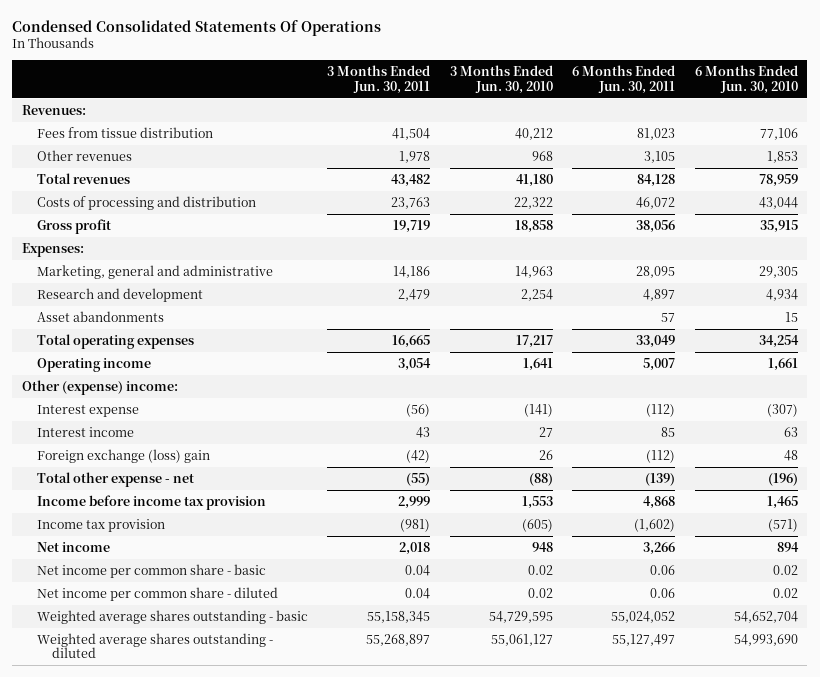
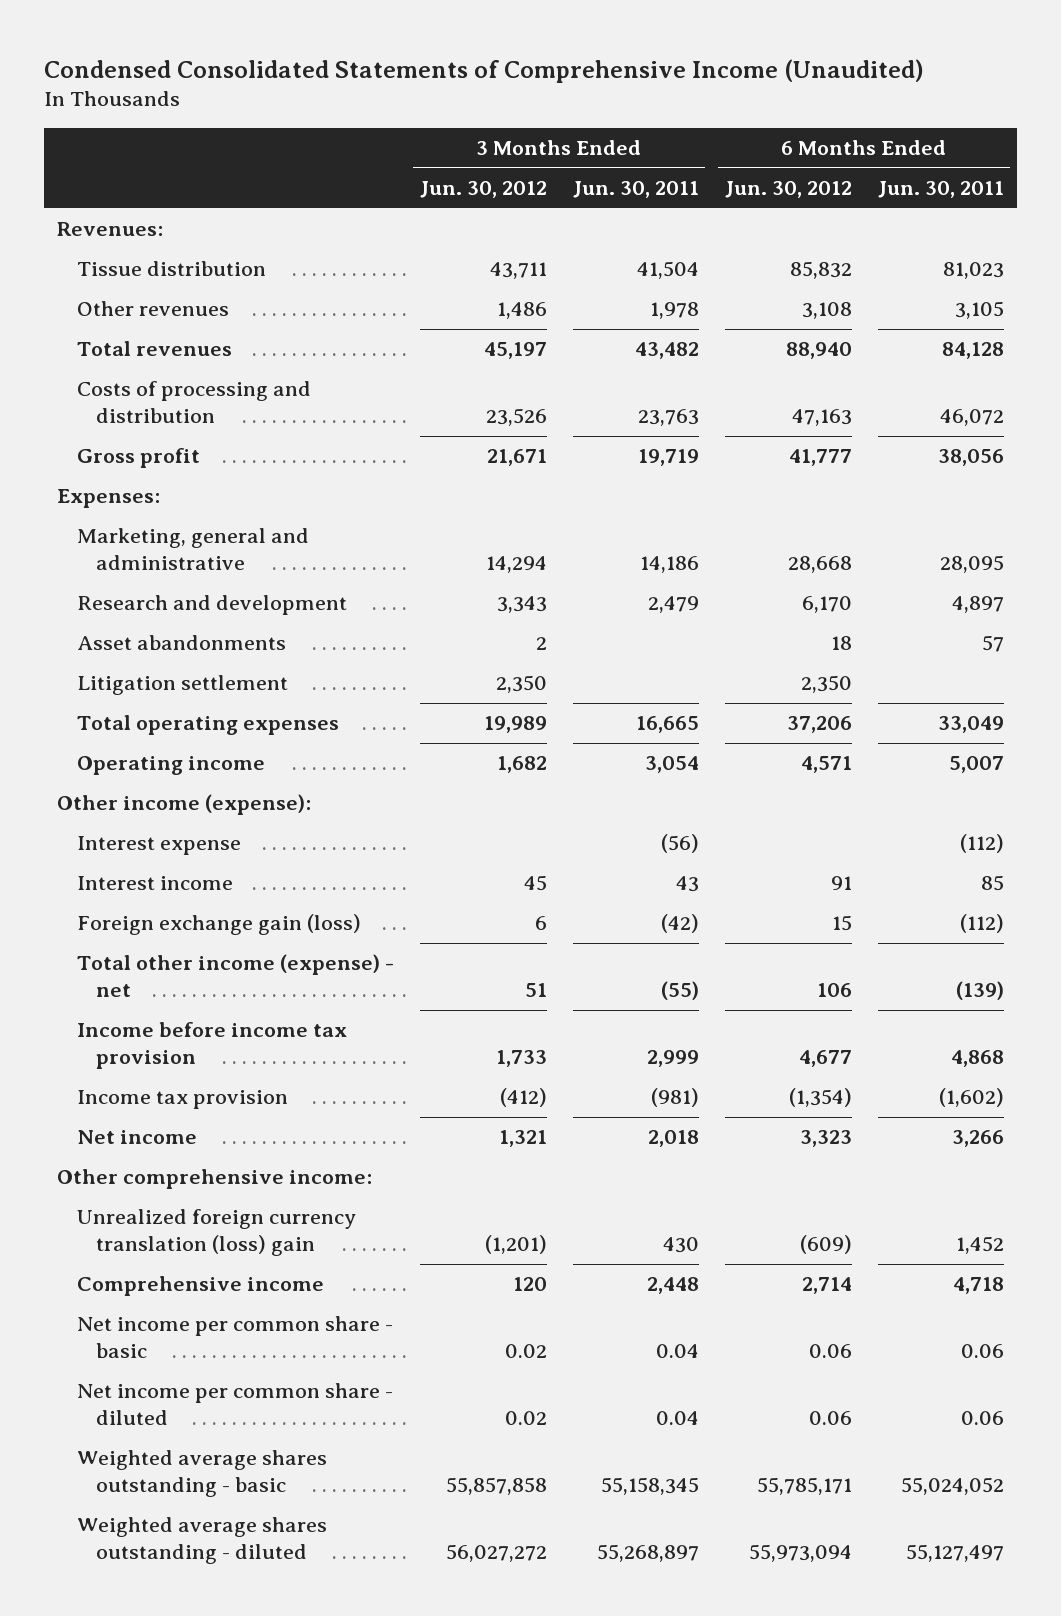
- Condensed Consolidated Statements Of Operations
+ Condensed Consolidated Statements of Comprehensive Income (Unaudited)
- | 3 Months Ended Jun. 30, 2011 | 3 Months Ended Jun. 30, 2010 | 6 Months Ended Jun. 30, 2011 | 6 Months Ended Jun. 30, 2010
+ | 3 Months Ended Jun. 30, 2012 | 3 Months Ended Jun. 30, 2011 | 6 Months Ended Jun. 30, 2012 | 6 Months Ended Jun. 30, 2011
- Fees from tissue distribution | 41,504 | 40,212 | 81,023 | 77,106
+ Tissue distribution | 43,711 | 41,504 | 85,832 | 81,023
+ Litigation settlement | 2,350 | | 2,350 |
- Other (expense) income:
+ Other income (expense):
- Foreign exchange (loss) gain | (42) | 26 | (112) | 48
- Total other expense - net | (55) | (88) | (139) | (196)
+ Foreign exchange gain (loss) | 6 | (42) | 15 | (112)
+ Total other income (expense) - net | 51 | (55) | 106 | (139)
+ Other comprehensive income:
+ Unrealized foreign currency translation (loss) gain | (1,201) | 430 | (609) | 1,452
+ Comprehensive income | 120 | 2,448 | 2,714 | 4,718

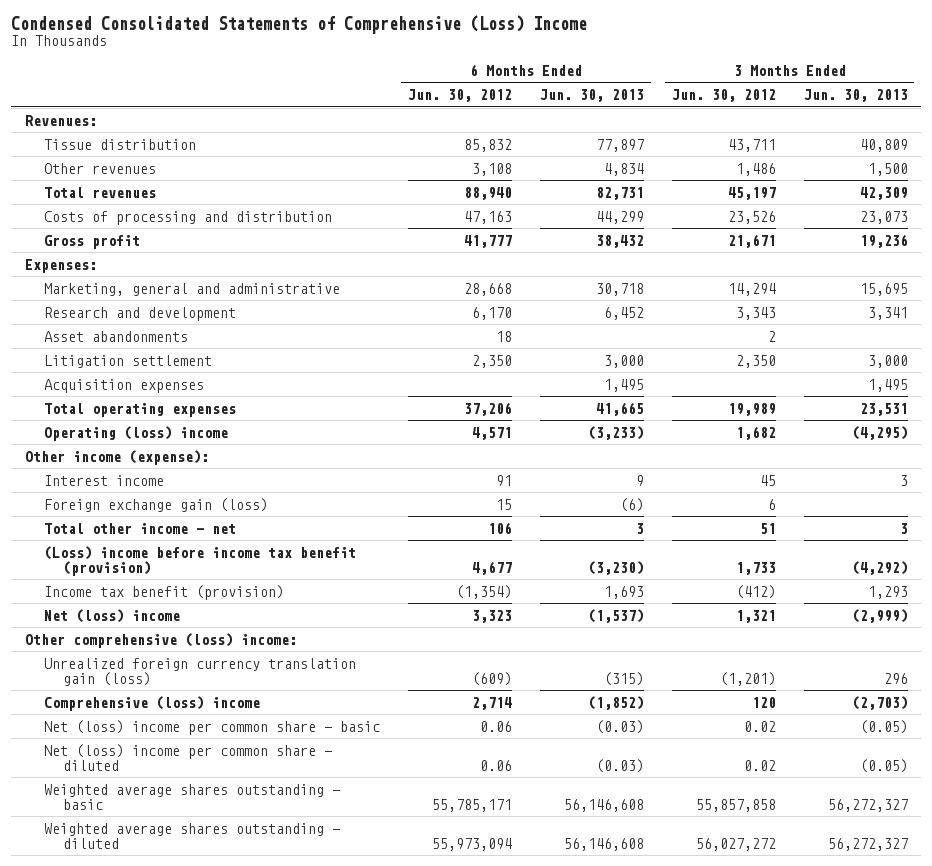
- Condensed Consolidated Statements of Comprehensive Income (Unaudited)
+ Condensed Consolidated Statements of Comprehensive (Loss) Income
- | 3 Months Ended Jun. 30, 2012 | 3 Months Ended Jun. 30, 2011 | 6 Months Ended Jun. 30, 2012 | 6 Months Ended Jun. 30, 2011
+ | 6 Months Ended Jun. 30, 2012 | 6 Months Ended Jun. 30, 2013 | 3 Months Ended Jun. 30, 2012 | 3 Months Ended Jun. 30, 2013
+ Acquisition expenses | | 1,495 | | 1,495
- Operating income | 1,682 | 3,054 | 4,571 | 5,007
+ Operating (loss) income | 4,571 | (3,233) | 1,682 | (4,295)
- Interest expense | | (56) | | (112)
- Total other income (expense) - net | 51 | (55) | 106 | (139)
- Income before income tax provision | 1,733 | 2,999 | 4,677 | 4,868
- Income tax provision | (412) | (981) | (1,354) | (1,602)
- Net income | 1,321 | 2,018 | 3,323 | 3,266
- Other comprehensive income:
- Unrealized foreign currency translation (loss) gain | (1,201) | 430 | (609) | 1,452
- Comprehensive income | 120 | 2,448 | 2,714 | 4,718
- Net income per common share - basic | 0.02 | 0.04 | 0.06 | 0.06
- Net income per common share - diluted | 0.02 | 0.04 | 0.06 | 0.06
+ Total other income - net | 106 | 3 | 51 | 3
+ (Loss) income before income tax benefit (provision) | 4,677 | (3,230) | 1,733 | (4,292)
+ Income tax benefit (provision) | (1,354) | 1,693 | (412) | 1,293
+ Net (loss) income | 3,323 | (1,537) | 1,321 | (2,999)
+ Other comprehensive (loss) income:
+ Unrealized foreign currency translation gain (loss) | (609) | (315) | (1,201) | 296
+ Comprehensive (loss) income | 2,714 | (1,852) | 120 | (2,703)
+ Net (loss) income per common share - basic | 0.06 | (0.03) | 0.02 | (0.05)
+ Net (loss) income per common share - diluted | 0.06 | (0.03) | 0.02 | (0.05)

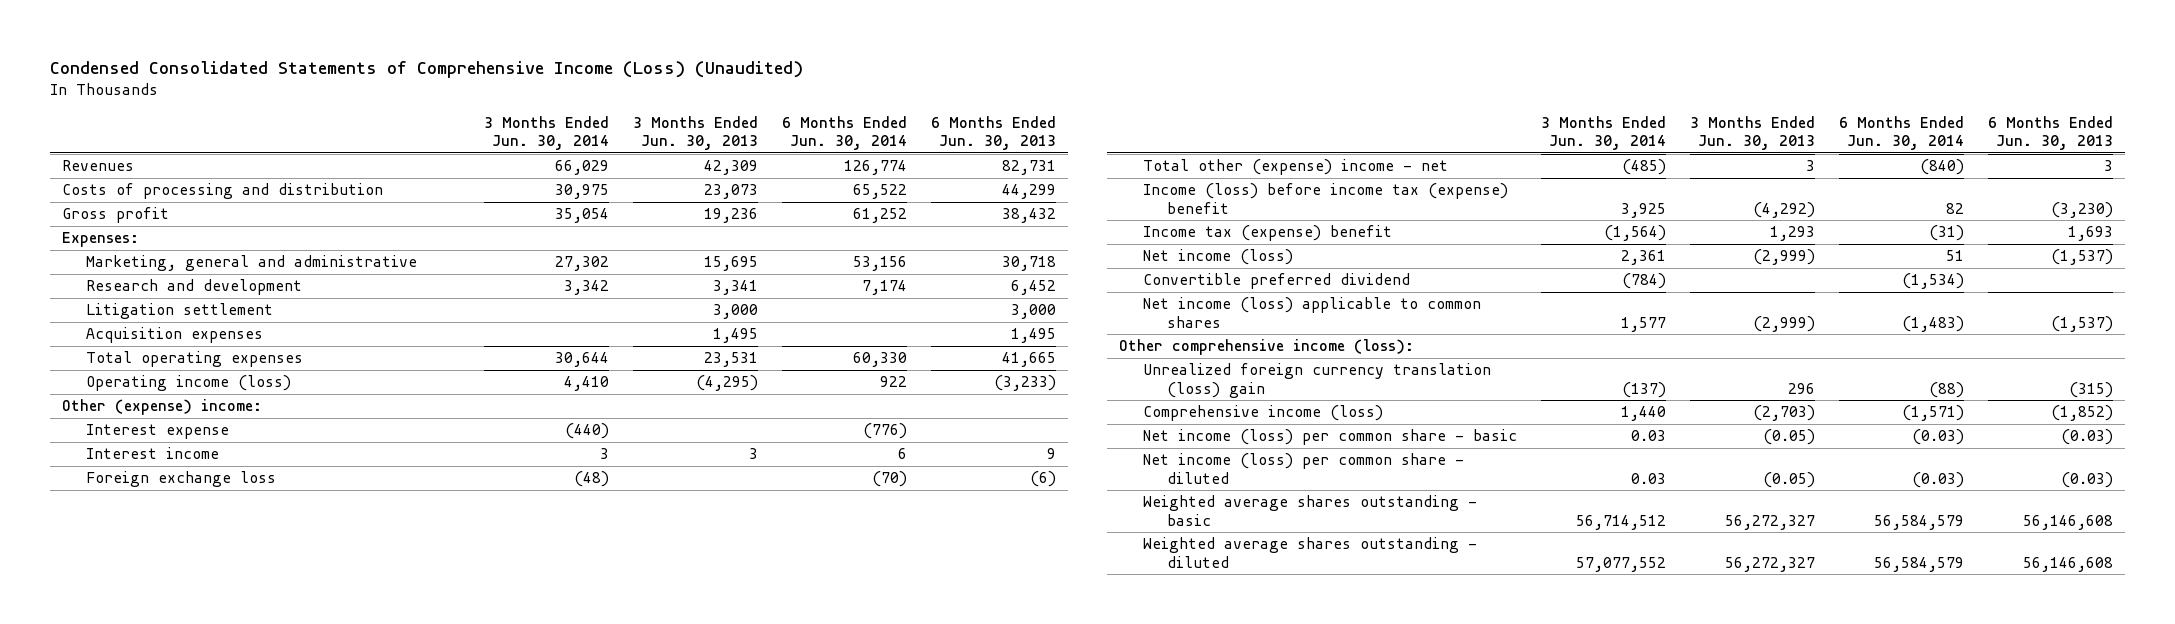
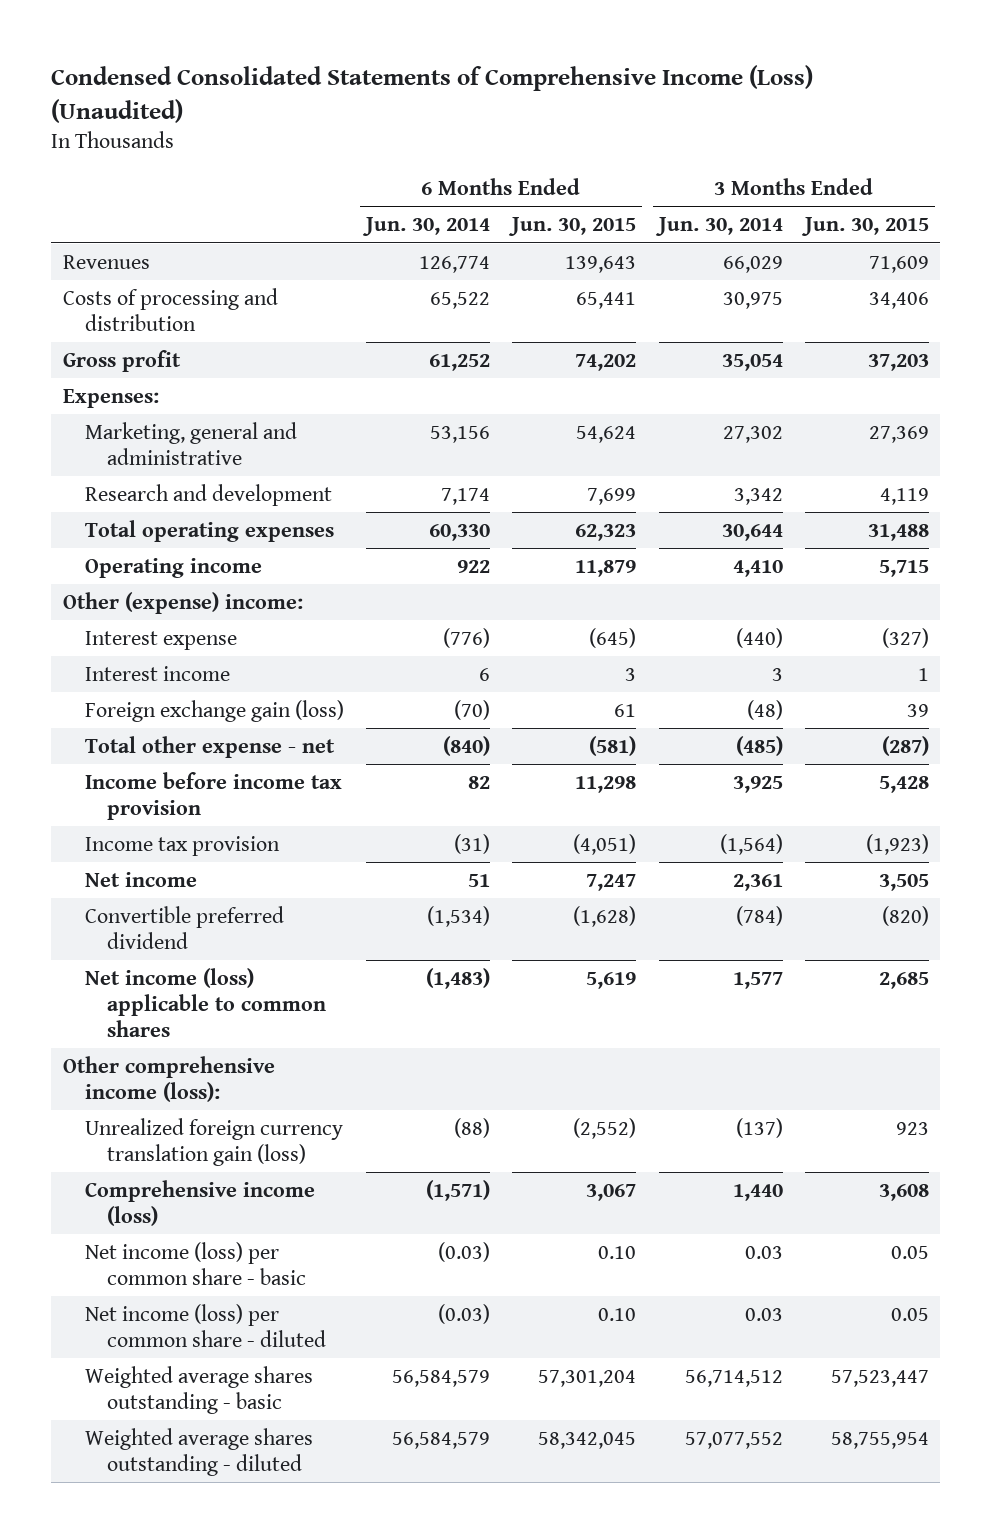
- | 3 Months Ended Jun. 30, 2014 | 3 Months Ended Jun. 30, 2013 | 6 Months Ended Jun. 30, 2014 | 6 Months Ended Jun. 30, 2013
+ | 6 Months Ended Jun. 30, 2014 | 6 Months Ended Jun. 30, 2015 | 3 Months Ended Jun. 30, 2014 | 3 Months Ended Jun. 30, 2015
- Litigation settlement | | 3,000 | | 3,000
- Acquisition expenses | | 1,495 | | 1,495
- Operating income (loss) | 4,410 | (4,295) | 922 | (3,233)
+ Operating income | 922 | 11,879 | 4,410 | 5,715
- Foreign exchange loss | (48) | | (70) | (6)
- Total other (expense) income - net | (485) | 3 | (840) | 3
- Income (loss) before income tax (expense) benefit | 3,925 | (4,292) | 82 | (3,230)
- Income tax (expense) benefit | (1,564) | 1,293 | (31) | 1,693
- Net income (loss) | 2,361 | (2,999) | 51 | (1,537)
+ Foreign exchange gain (loss) | (70) | 61 | (48) | 39
+ Total other expense - net | (840) | (581) | (485) | (287)
+ Income before income tax provision | 82 | 11,298 | 3,925 | 5,428
+ Income tax provision | (31) | (4,051) | (1,564) | (1,923)
+ Net income | 51 | 7,247 | 2,361 | 3,505
- Unrealized foreign currency translation (loss) gain | (137) | 296 | (88) | (315)
+ Unrealized foreign currency translation gain (loss) | (88) | (2,552) | (137) | 923

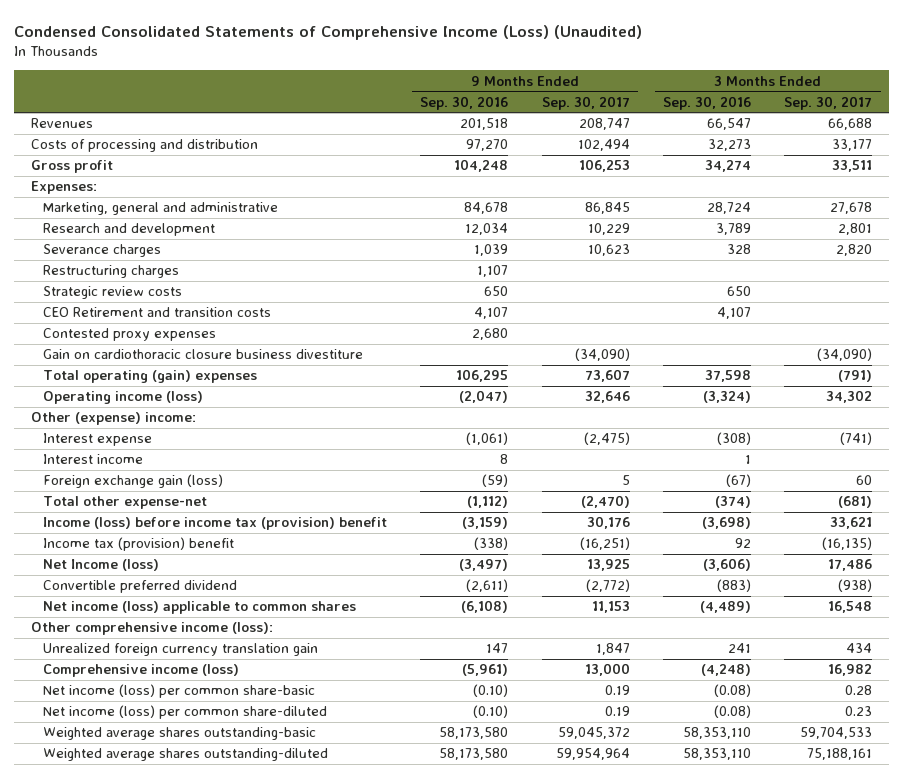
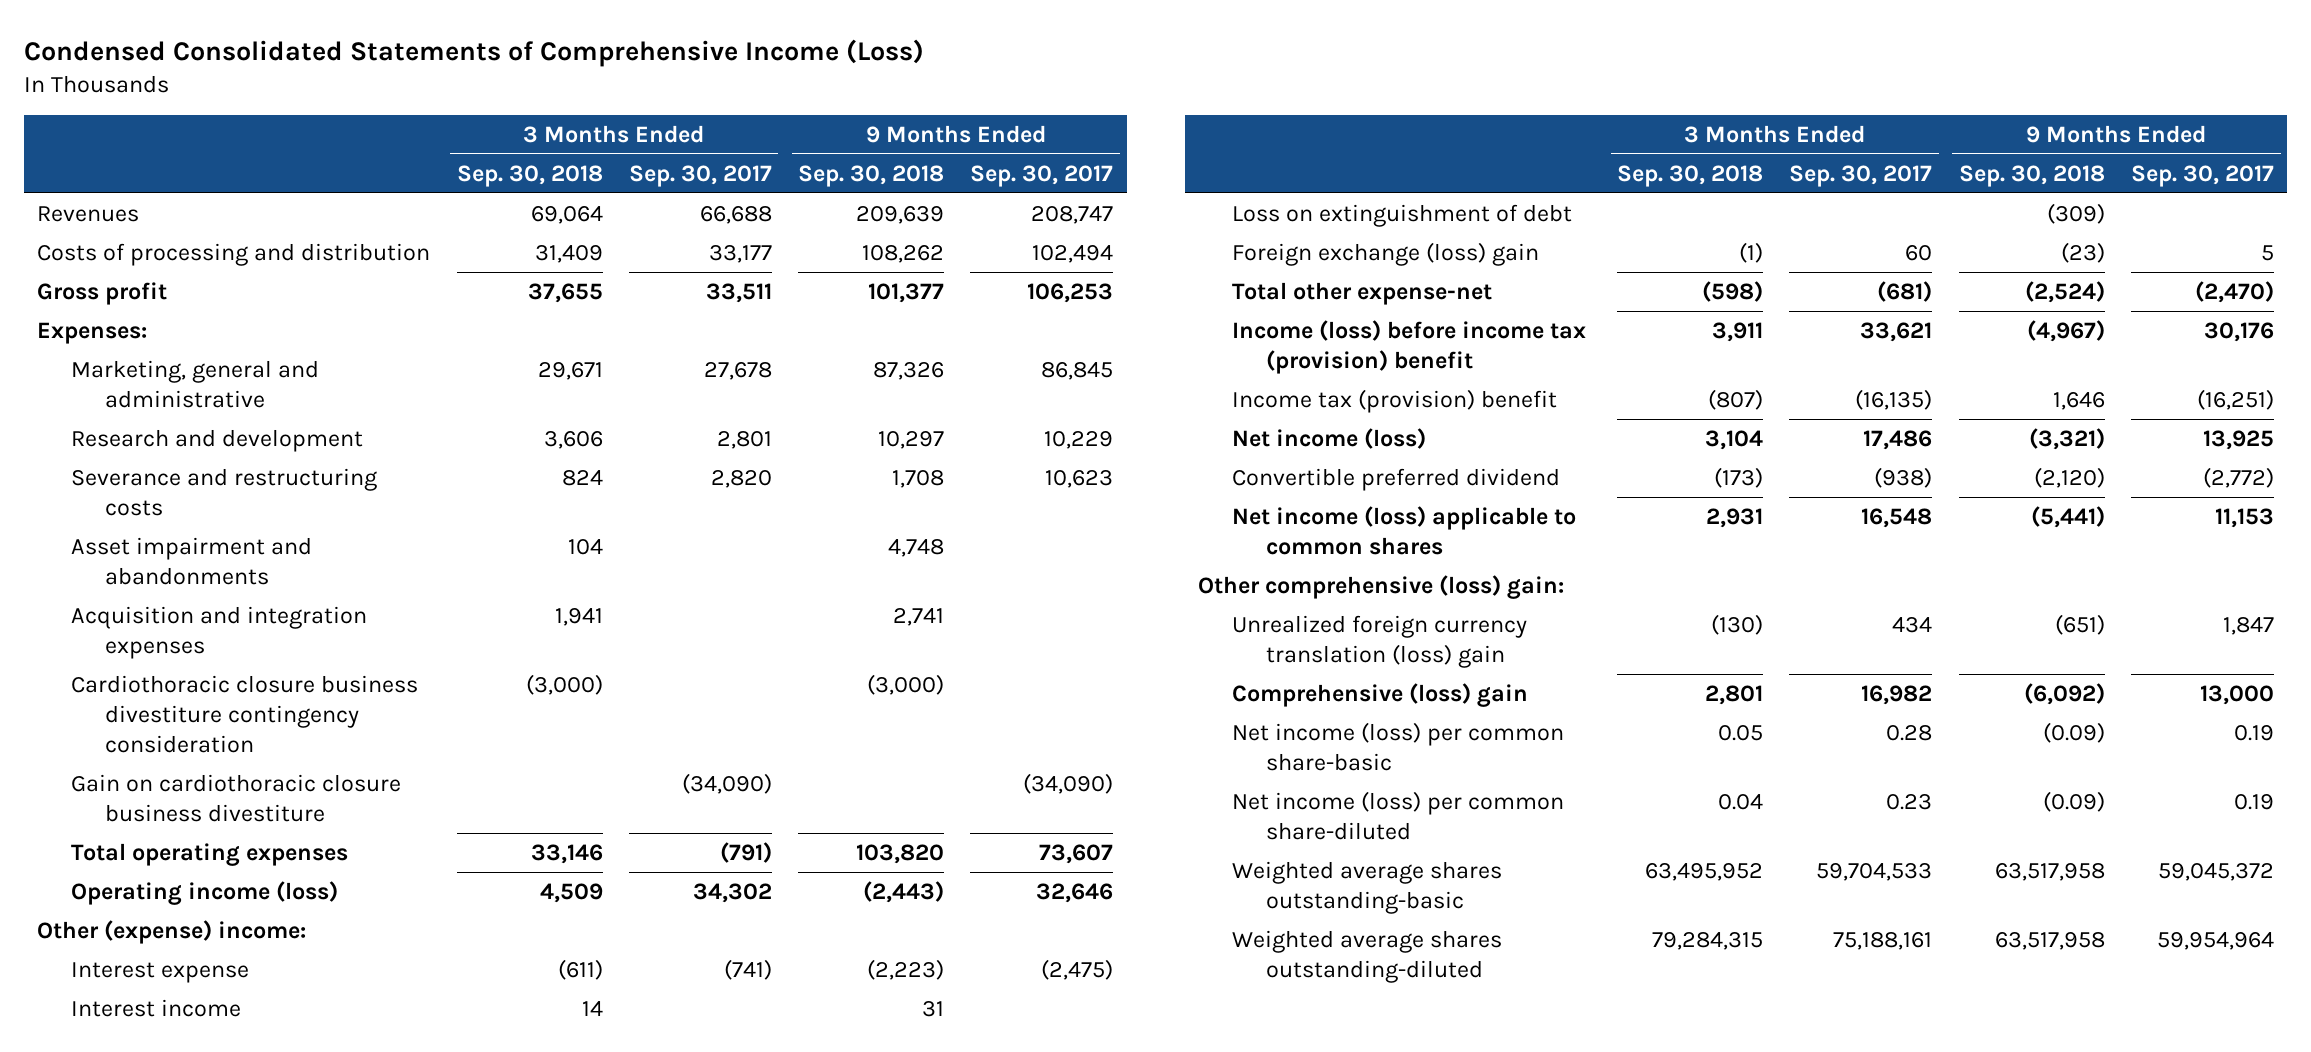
- Condensed Consolidated Statements of Comprehensive Income (Loss) (Unaudited)
+ Condensed Consolidated Statements of Comprehensive Income (Loss)
- | 9 Months Ended Sep. 30, 2016 | 9 Months Ended Sep. 30, 2017 | 3 Months Ended Sep. 30, 2016 | 3 Months Ended Sep. 30, 2017
+ | 3 Months Ended Sep. 30, 2018 | 3 Months Ended Sep. 30, 2017 | 9 Months Ended Sep. 30, 2018 | 9 Months Ended Sep. 30, 2017
- Severance charges | 1,039 | 10,623 | 328 | 2,820
- Restructuring charges | 1,107 | | |
- Strategic review costs | 650 | | 650 |
- CEO Retirement and transition costs | 4,107 | | 4,107 |
- Contested proxy expenses | 2,680 | | |
+ Severance and restructuring costs | 824 | 2,820 | 1,708 | 10,623
+ Asset impairment and abandonments | 104 | | 4,748 |
+ Acquisition and integration expenses | 1,941 | | 2,741 |
+ Cardiothoracic closure business divestiture contingency consideration | (3,000) | | (3,000) |
- Total operating (gain) expenses | 106,295 | 73,607 | 37,598 | (791)
+ Total operating expenses | 33,146 | (791) | 103,820 | 73,607
- Foreign exchange gain (loss) | (59) | 5 | (67) | 60
+ Loss on extinguishment of debt | | | (309) |
+ Foreign exchange (loss) gain | (1) | 60 | (23) | 5
- Net Income (loss) | (3,497) | 13,925 | (3,606) | 17,486
+ Net income (loss) | 3,104 | 17,486 | (3,321) | 13,925
- Other comprehensive income (loss):
- Unrealized foreign currency translation gain | 147 | 1,847 | 241 | 434
- Comprehensive income (loss) | (5,961) | 13,000 | (4,248) | 16,982
+ Other comprehensive (loss) gain:
+ Unrealized foreign currency translation (loss) gain | (130) | 434 | (651) | 1,847
+ Comprehensive (loss) gain | 2,801 | 16,982 | (6,092) | 13,000

